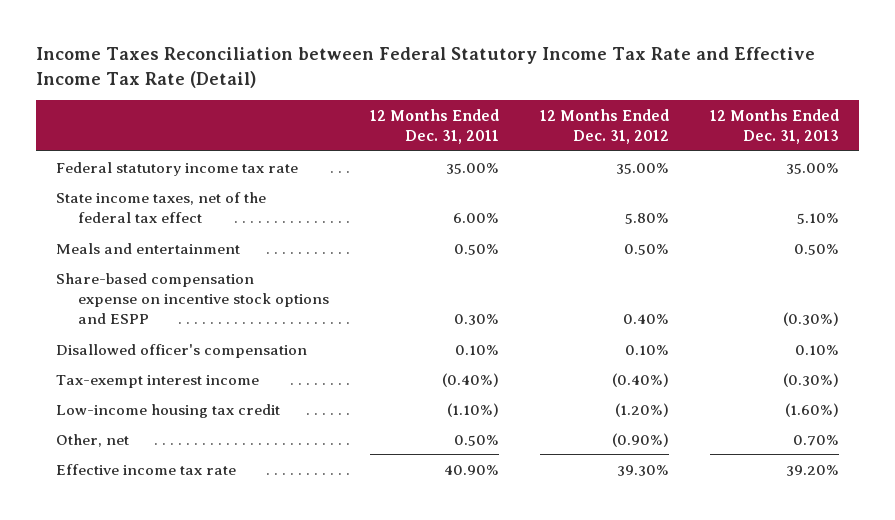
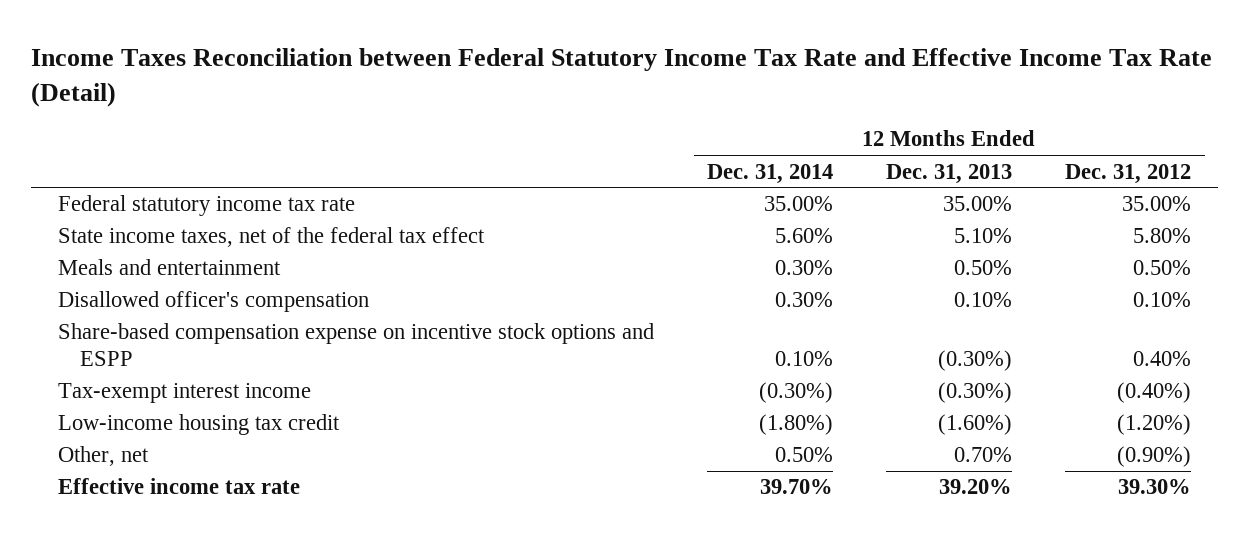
- | 12 Months Ended Dec. 31, 2011 | 12 Months Ended Dec. 31, 2012 | 12 Months Ended Dec. 31, 2013
+ | 12 Months Ended Dec. 31, 2014 | 12 Months Ended Dec. 31, 2013 | 12 Months Ended Dec. 31, 2012
moved down: Share-based compensation expense on incentive stock options and ESPP | 0.10% | (0.30%) | 0.40%

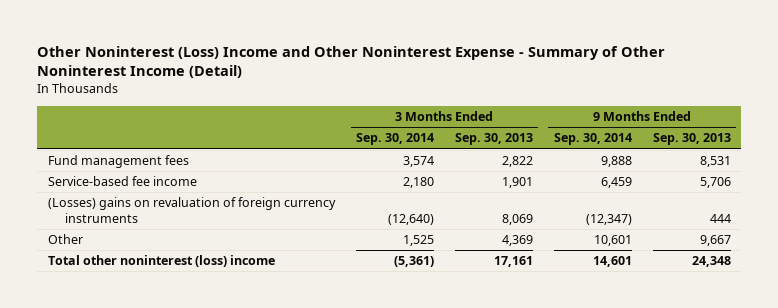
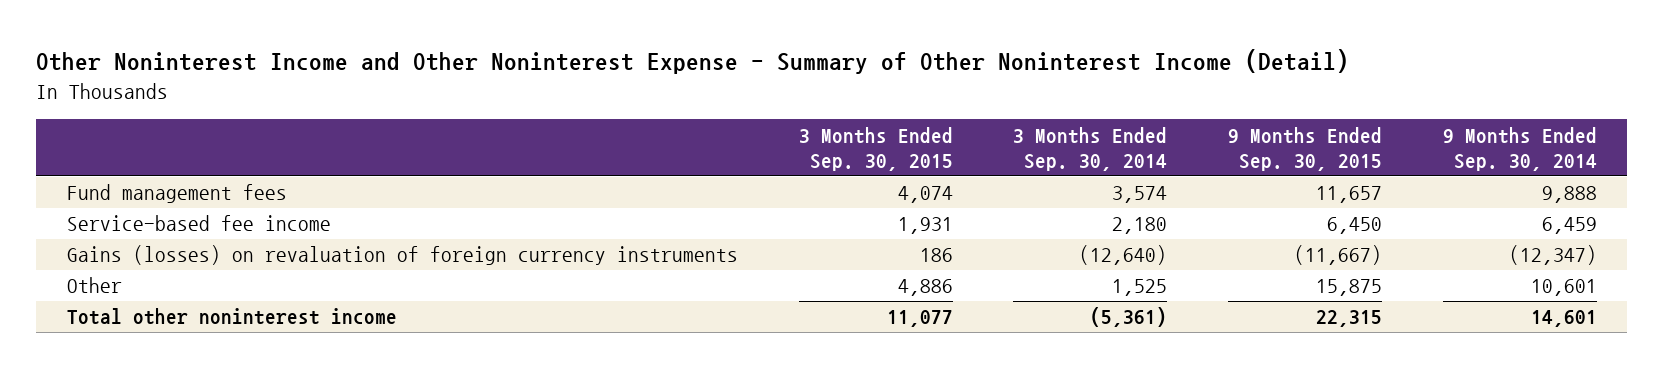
- Other Noninterest (Loss) Income and Other Noninterest Expense - Summary of Other Noninterest Income (Detail)
+ Other Noninterest Income and Other Noninterest Expense - Summary of Other Noninterest Income (Detail)
- | 3 Months Ended Sep. 30, 2014 | 3 Months Ended Sep. 30, 2013 | 9 Months Ended Sep. 30, 2014 | 9 Months Ended Sep. 30, 2013
+ | 3 Months Ended Sep. 30, 2015 | 3 Months Ended Sep. 30, 2014 | 9 Months Ended Sep. 30, 2015 | 9 Months Ended Sep. 30, 2014
- (Losses) gains on revaluation of foreign currency instruments | (12,640) | 8,069 | (12,347) | 444
+ Gains (losses) on revaluation of foreign currency instruments | 186 | (12,640) | (11,667) | (12,347)
- Total other noninterest (loss) income | (5,361) | 17,161 | 14,601 | 24,348
+ Total other noninterest income | 11,077 | (5,361) | 22,315 | 14,601

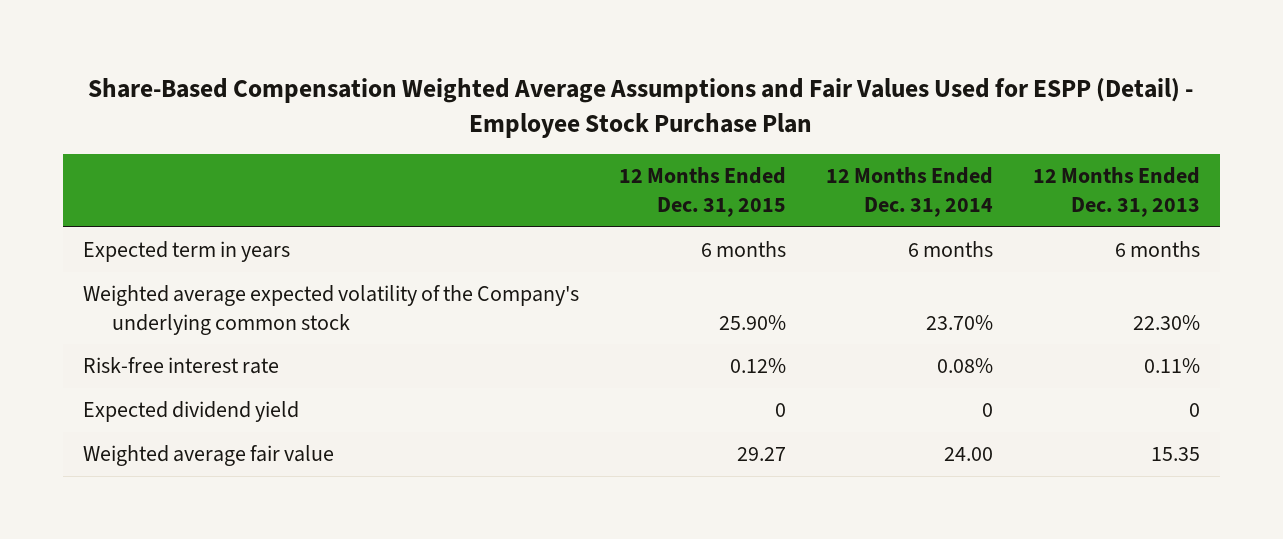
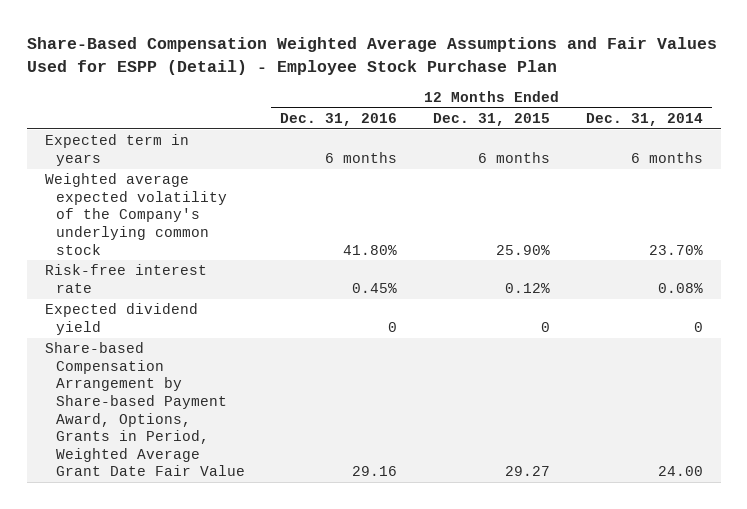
- | 12 Months Ended Dec. 31, 2015 | 12 Months Ended Dec. 31, 2014 | 12 Months Ended Dec. 31, 2013
+ | 12 Months Ended Dec. 31, 2016 | 12 Months Ended Dec. 31, 2015 | 12 Months Ended Dec. 31, 2014
- Weighted average fair value | 29.27 | 24.00 | 15.35
+ Share-based Compensation Arrangement by Share-based Payment Award, Options, Grants in Period, Weighted Average Grant Date Fair Value | 29.16 | 29.27 | 24.00

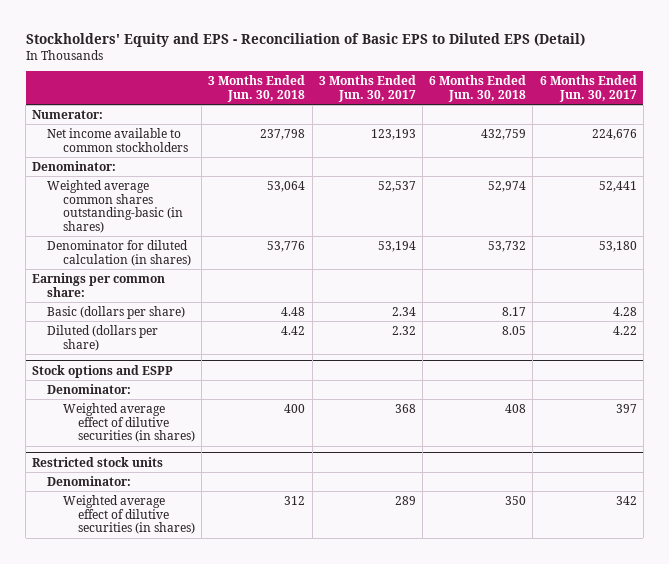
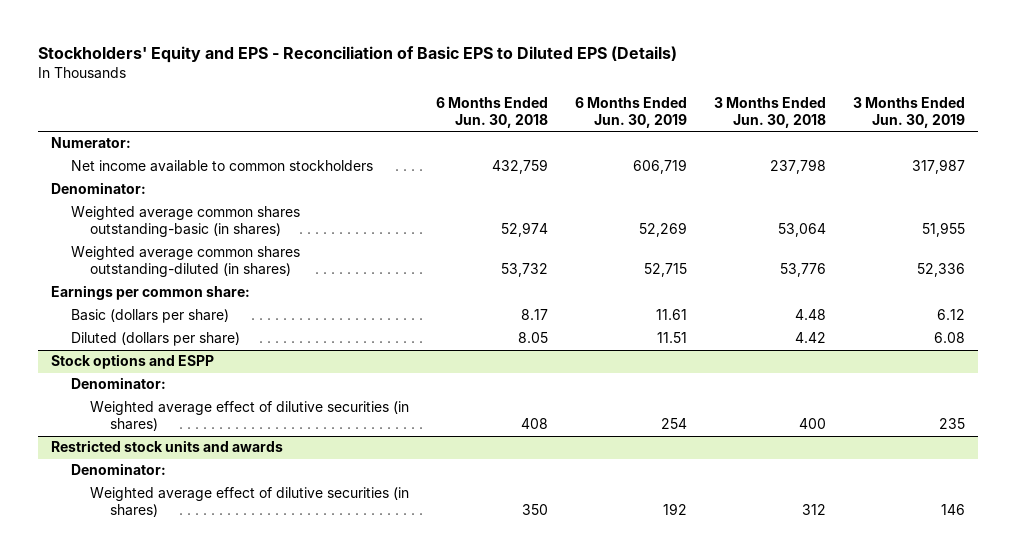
- Stockholders' Equity and EPS - Reconciliation of Basic EPS to Diluted EPS (Detail)
+ Stockholders' Equity and EPS - Reconciliation of Basic EPS to Diluted EPS (Details)
- | 3 Months Ended Jun. 30, 2018 | 3 Months Ended Jun. 30, 2017 | 6 Months Ended Jun. 30, 2018 | 6 Months Ended Jun. 30, 2017
+ | 6 Months Ended Jun. 30, 2018 | 6 Months Ended Jun. 30, 2019 | 3 Months Ended Jun. 30, 2018 | 3 Months Ended Jun. 30, 2019
- Denominator for diluted calculation (in shares) | 53,776 | 53,194 | 53,732 | 53,180
+ Weighted average common shares outstanding-diluted (in shares) | 53,732 | 52,715 | 53,776 | 52,336
- Restricted stock units
+ Restricted stock units and awards

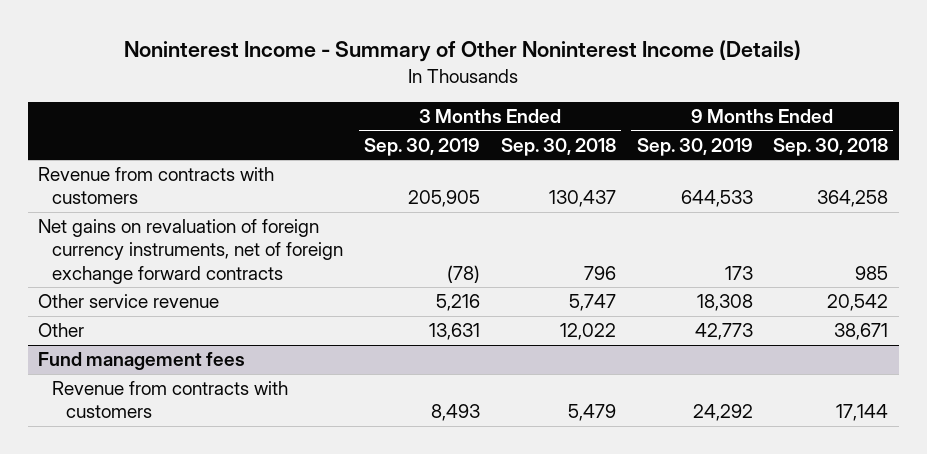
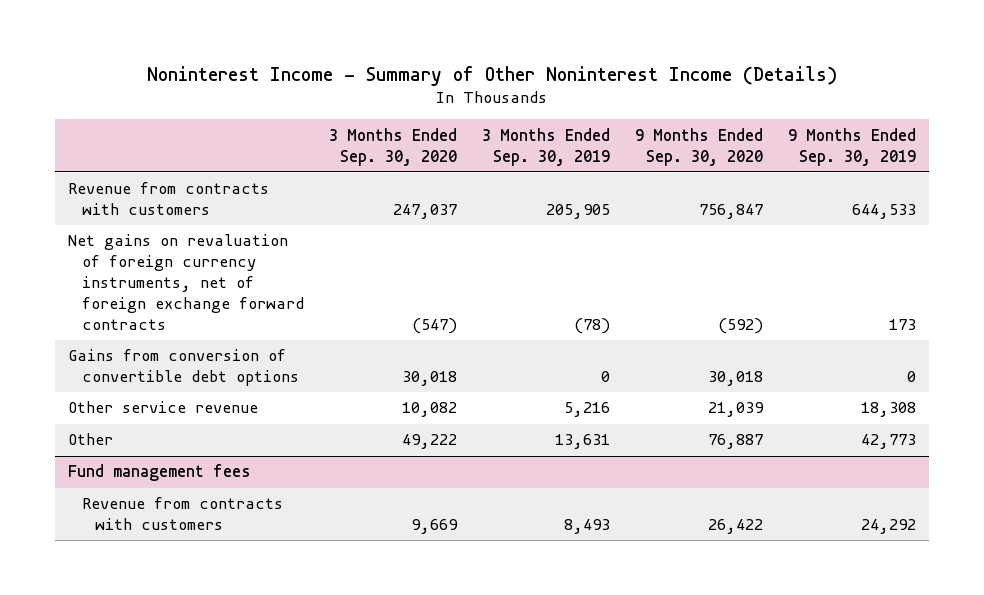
- | 3 Months Ended Sep. 30, 2019 | 3 Months Ended Sep. 30, 2018 | 9 Months Ended Sep. 30, 2019 | 9 Months Ended Sep. 30, 2018
+ | 3 Months Ended Sep. 30, 2020 | 3 Months Ended Sep. 30, 2019 | 9 Months Ended Sep. 30, 2020 | 9 Months Ended Sep. 30, 2019
+ Gains from conversion of convertible debt options | 30,018 | 0 | 30,018 | 0

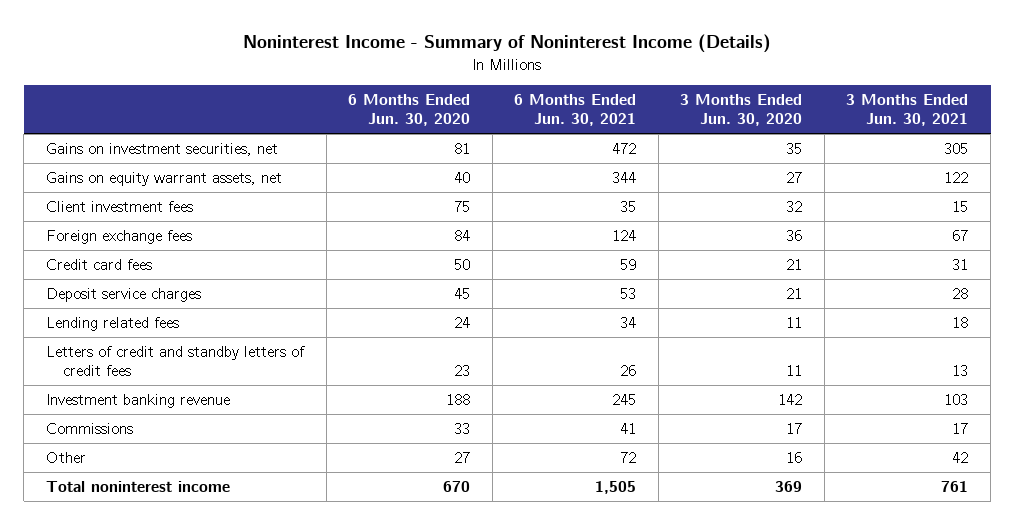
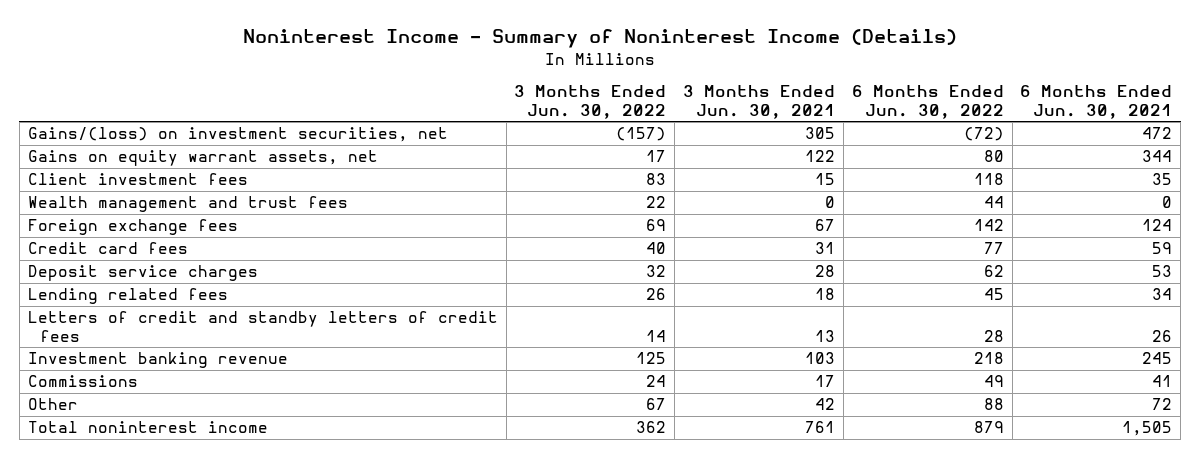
- | 6 Months Ended Jun. 30, 2020 | 6 Months Ended Jun. 30, 2021 | 3 Months Ended Jun. 30, 2020 | 3 Months Ended Jun. 30, 2021
+ | 3 Months Ended Jun. 30, 2022 | 3 Months Ended Jun. 30, 2021 | 6 Months Ended Jun. 30, 2022 | 6 Months Ended Jun. 30, 2021
- Gains on investment securities, net | 81 | 472 | 35 | 305
+ Gains/(loss) on investment securities, net | (157) | 305 | (72) | 472
+ Wealth management and trust fees | 22 | 0 | 44 | 0

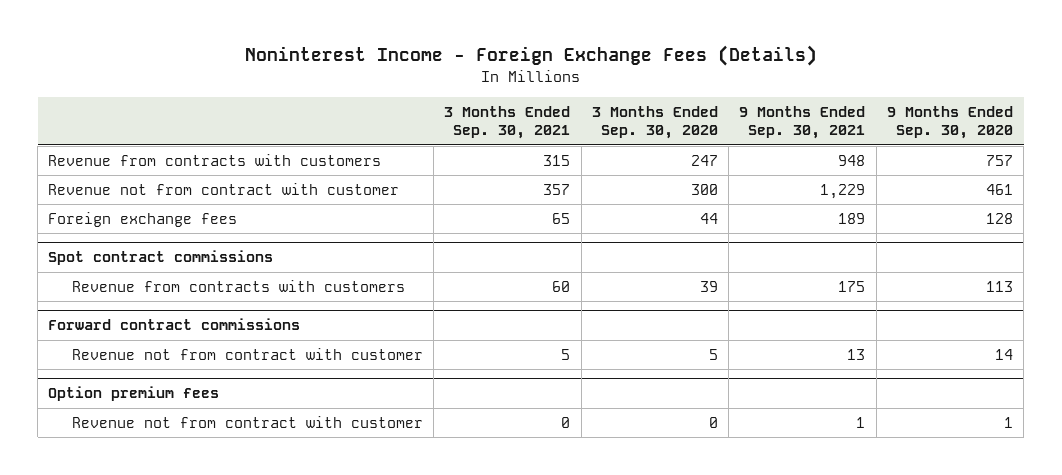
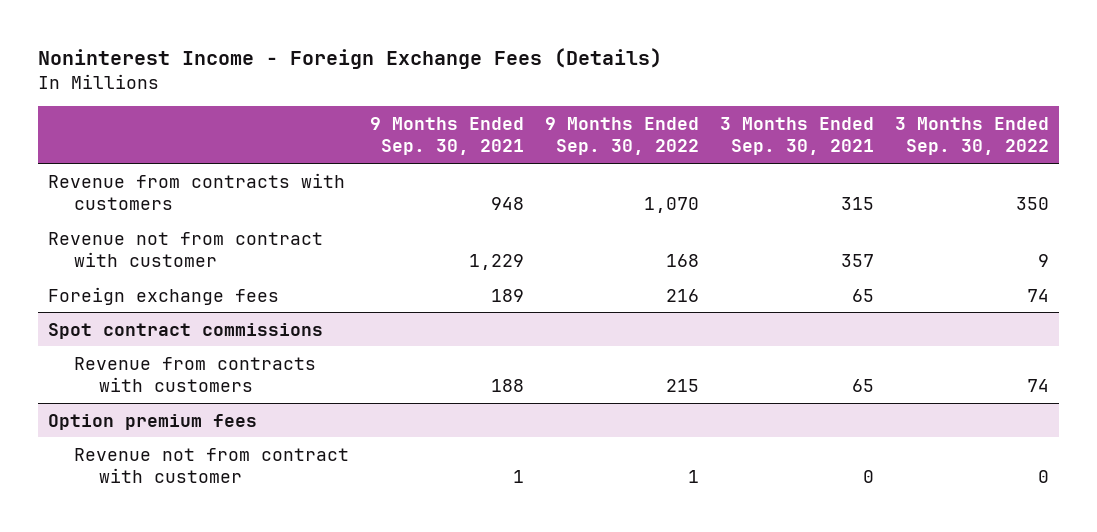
- | 3 Months Ended Sep. 30, 2021 | 3 Months Ended Sep. 30, 2020 | 9 Months Ended Sep. 30, 2021 | 9 Months Ended Sep. 30, 2020
+ | 9 Months Ended Sep. 30, 2021 | 9 Months Ended Sep. 30, 2022 | 3 Months Ended Sep. 30, 2021 | 3 Months Ended Sep. 30, 2022
@ Spot contract commissions
- Revenue from contracts with customers | 60 | 39 | 175 | 113
- Forward contract commissions
- Revenue not from contract with customer | 5 | 5 | 13 | 14
@ Spot contract commissions
+ Revenue from contracts with customers | 188 | 215 | 65 | 74

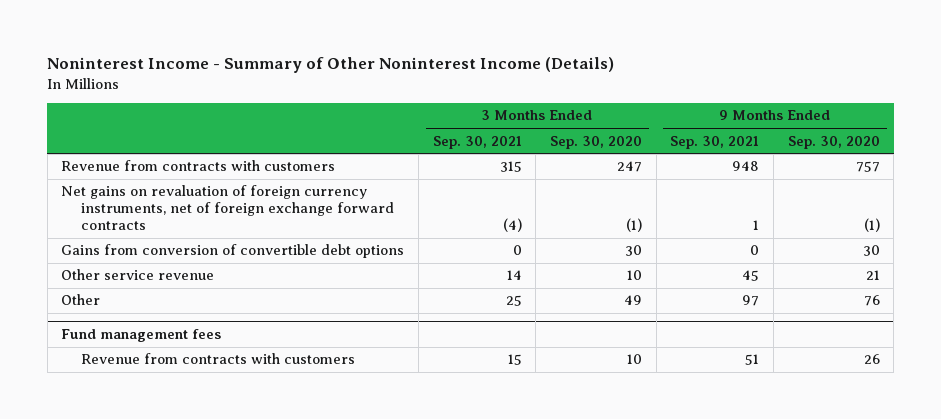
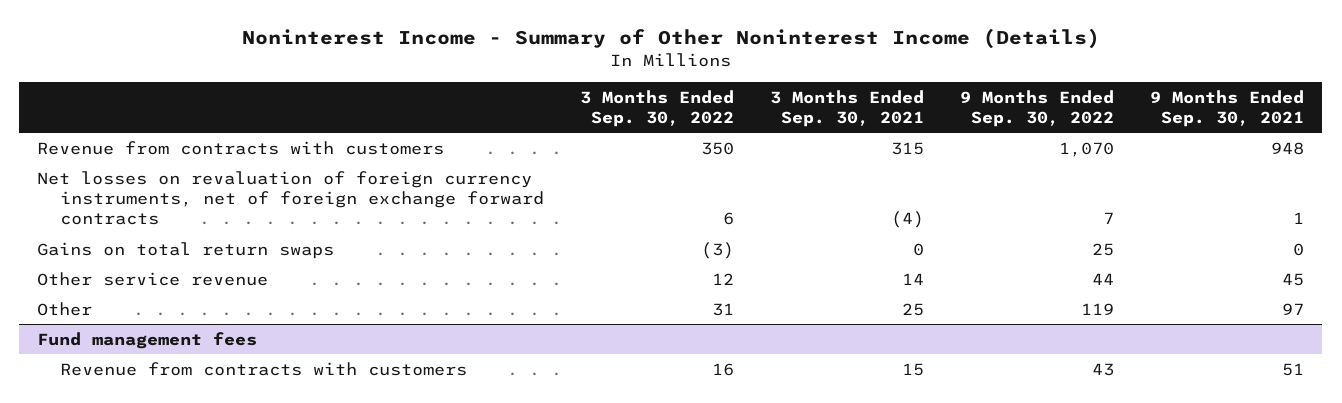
- | 3 Months Ended Sep. 30, 2021 | 3 Months Ended Sep. 30, 2020 | 9 Months Ended Sep. 30, 2021 | 9 Months Ended Sep. 30, 2020
+ | 3 Months Ended Sep. 30, 2022 | 3 Months Ended Sep. 30, 2021 | 9 Months Ended Sep. 30, 2022 | 9 Months Ended Sep. 30, 2021
- Net gains on revaluation of foreign currency instruments, net of foreign exchange forward contracts | (4) | (1) | 1 | (1)
- Gains from conversion of convertible debt options | 0 | 30 | 0 | 30
+ Net losses on revaluation of foreign currency instruments, net of foreign exchange forward contracts | 6 | (4) | 7 | 1
+ Gains on total return swaps | (3) | 0 | 25 | 0

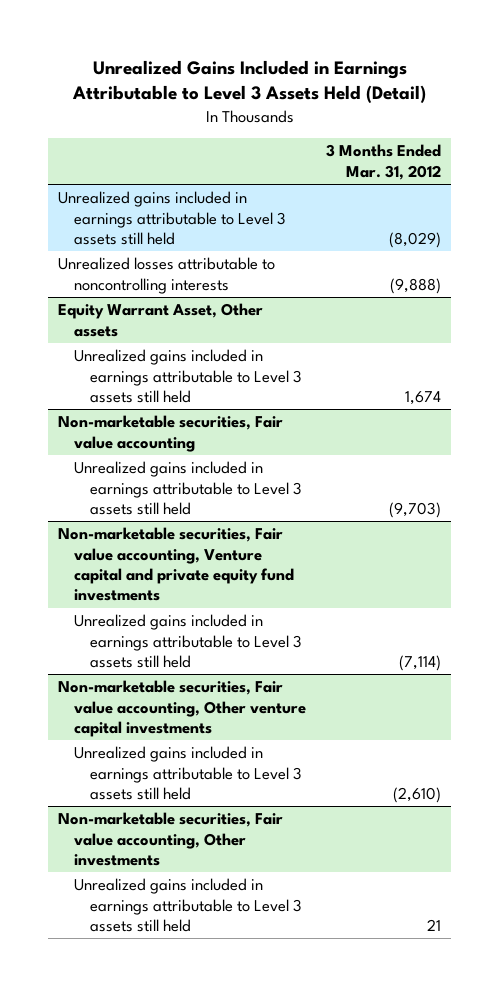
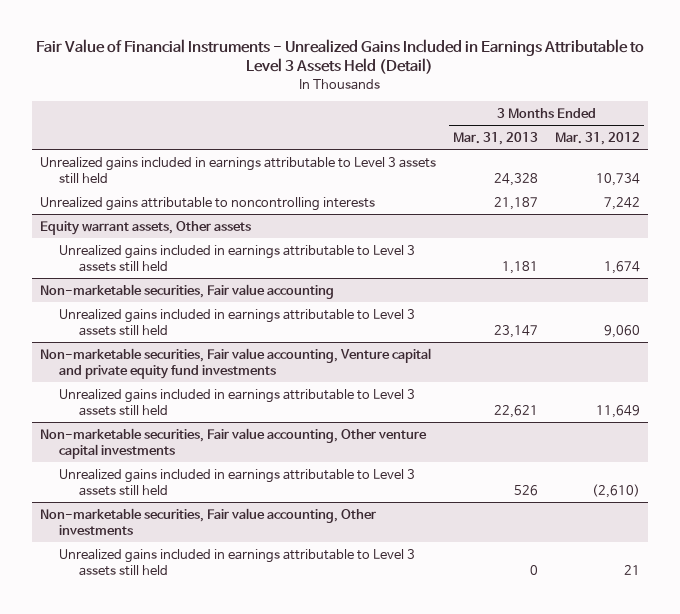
- Unrealized Gains Included in Earnings Attributable to Level 3 Assets Held (Detail)
+ Fair Value of Financial Instruments - Unrealized Gains Included in Earnings Attributable to Level 3 Assets Held (Detail)
- | 3 Months Ended Mar. 31, 2012
+ | 3 Months Ended Mar. 31, 2013 | 3 Months Ended Mar. 31, 2012
- Unrealized gains included in earnings attributable to Level 3 assets still held | (8,029)
- Unrealized losses attributable to noncontrolling interests | (9,888)
- Equity Warrant Asset, Other assets
+ Unrealized gains included in earnings attributable to Level 3 assets still held | 24,328 | 10,734
+ Unrealized gains attributable to noncontrolling interests | 21,187 | 7,242
+ Equity warrant assets, Other assets
@ Non-marketable securities, Fair value accounting
- Unrealized gains included in earnings attributable to Level 3 assets still held | (9,703)
+ Unrealized gains included in earnings attributable to Level 3 assets still held | 23,147 | 9,060
@ Non-marketable securities, Fair value accounting, Venture capital and private equity fund investments
- Unrealized gains included in earnings attributable to Level 3 assets still held | (7,114)
+ Unrealized gains included in earnings attributable to Level 3 assets still held | 22,621 | 11,649

